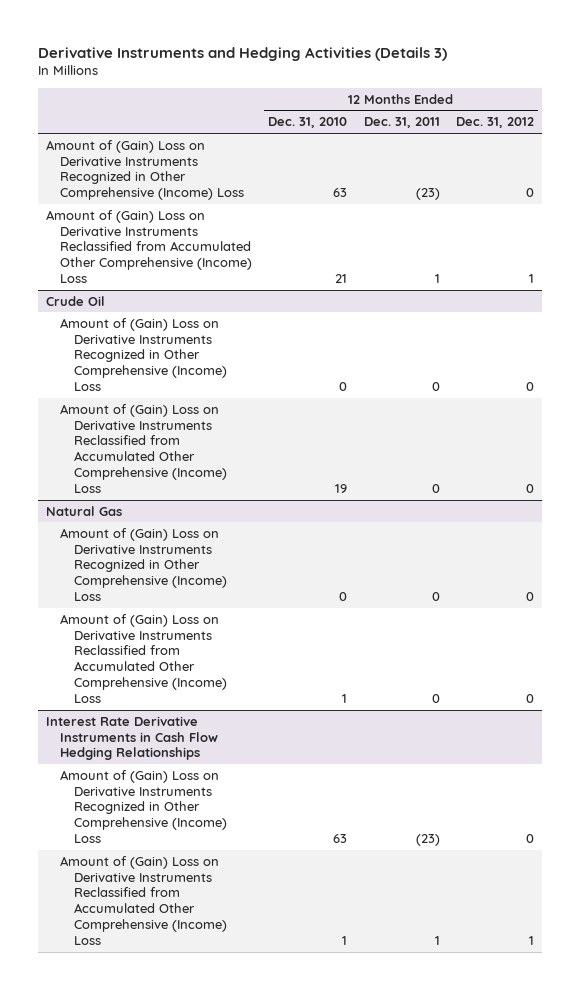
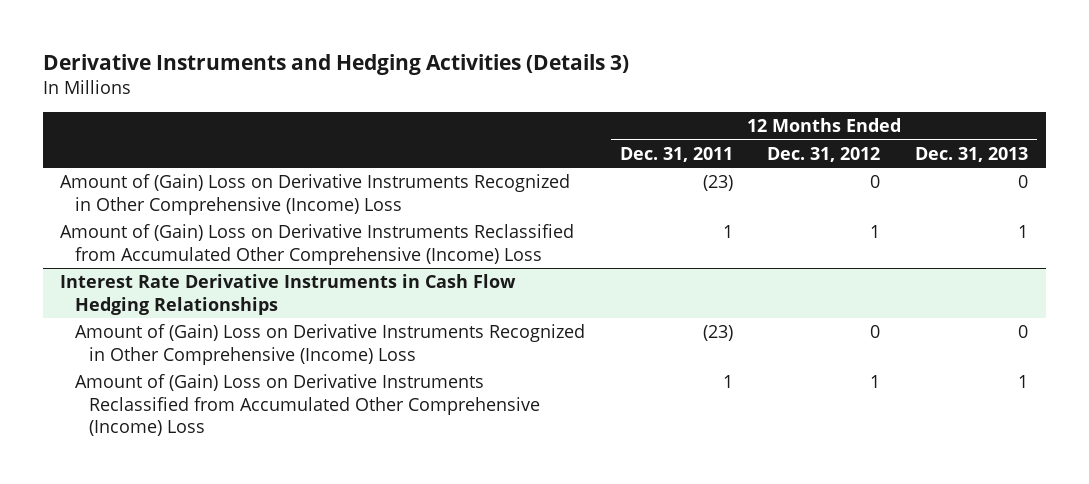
- | 12 Months Ended Dec. 31, 2010 | 12 Months Ended Dec. 31, 2011 | 12 Months Ended Dec. 31, 2012
+ | 12 Months Ended Dec. 31, 2011 | 12 Months Ended Dec. 31, 2012 | 12 Months Ended Dec. 31, 2013
- Crude Oil
- Amount of (Gain) Loss on Derivative Instruments Recognized in Other Comprehensive (Income) Loss | 0 | 0 | 0
- Amount of (Gain) Loss on Derivative Instruments Reclassified from Accumulated Other Comprehensive (Income) Loss | 19 | 0 | 0
- Natural Gas
- Amount of (Gain) Loss on Derivative Instruments Recognized in Other Comprehensive (Income) Loss | 0 | 0 | 0
- Amount of (Gain) Loss on Derivative Instruments Reclassified from Accumulated Other Comprehensive (Income) Loss | 1 | 0 | 0

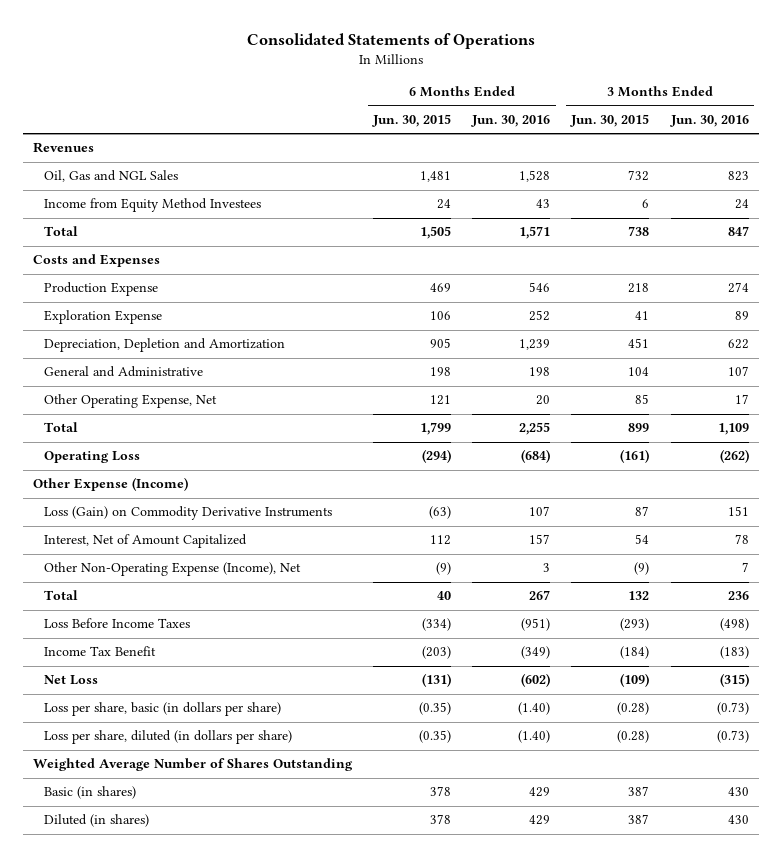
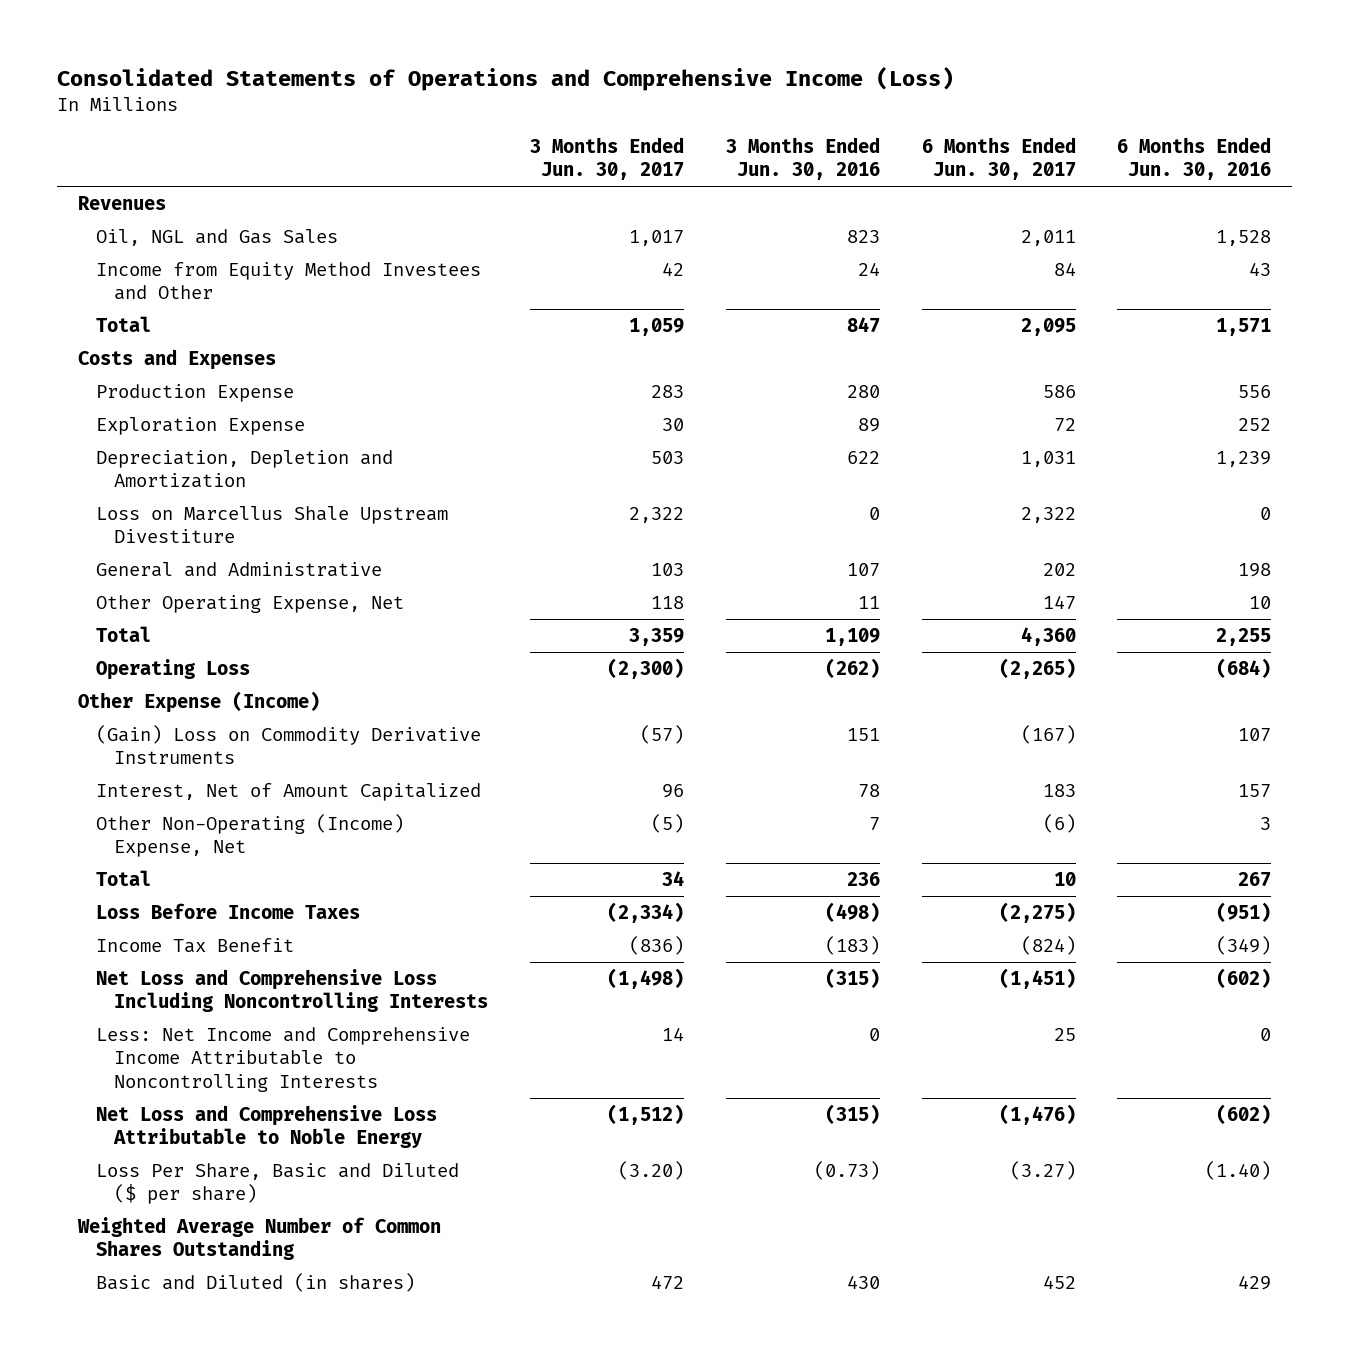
- Consolidated Statements of Operations
+ Consolidated Statements of Operations and Comprehensive Income (Loss)
- | 6 Months Ended Jun. 30, 2015 | 6 Months Ended Jun. 30, 2016 | 3 Months Ended Jun. 30, 2015 | 3 Months Ended Jun. 30, 2016
+ | 3 Months Ended Jun. 30, 2017 | 3 Months Ended Jun. 30, 2016 | 6 Months Ended Jun. 30, 2017 | 6 Months Ended Jun. 30, 2016
- Oil, Gas and NGL Sales | 1,481 | 1,528 | 732 | 823
- Income from Equity Method Investees | 24 | 43 | 6 | 24
+ Oil, NGL and Gas Sales | 1,017 | 823 | 2,011 | 1,528
+ Income from Equity Method Investees and Other | 42 | 24 | 84 | 43
- Production Expense | 469 | 546 | 218 | 274
+ Production Expense | 283 | 280 | 586 | 556
+ Loss on Marcellus Shale Upstream Divestiture | 2,322 | 0 | 2,322 | 0
- Other Operating Expense, Net | 121 | 20 | 85 | 17
+ Other Operating Expense, Net | 118 | 11 | 147 | 10
- Loss (Gain) on Commodity Derivative Instruments | (63) | 107 | 87 | 151
+ (Gain) Loss on Commodity Derivative Instruments | (57) | 151 | (167) | 107
- Other Non-Operating Expense (Income), Net | (9) | 3 | (9) | 7
+ Other Non-Operating (Income) Expense, Net | (5) | 7 | (6) | 3
- Net Loss | (131) | (602) | (109) | (315)
- Loss per share, basic (in dollars per share) | (0.35) | (1.40) | (0.28) | (0.73)
- Loss per share, diluted (in dollars per share) | (0.35) | (1.40) | (0.28) | (0.73)
- Weighted Average Number of Shares Outstanding
- Basic (in shares) | 378 | 429 | 387 | 430
- Diluted (in shares) | 378 | 429 | 387 | 430
+ Net Loss and Comprehensive Loss Including Noncontrolling Interests | (1,498) | (315) | (1,451) | (602)
+ Less: Net Income and Comprehensive Income Attributable to Noncontrolling Interests | 14 | 0 | 25 | 0
+ Net Loss and Comprehensive Loss Attributable to Noble Energy | (1,512) | (315) | (1,476) | (602)
+ Loss Per Share, Basic and Diluted ($ per share) | (3.20) | (0.73) | (3.27) | (1.40)
+ Weighted Average Number of Common Shares Outstanding
+ Basic and Diluted (in shares) | 472 | 430 | 452 | 429

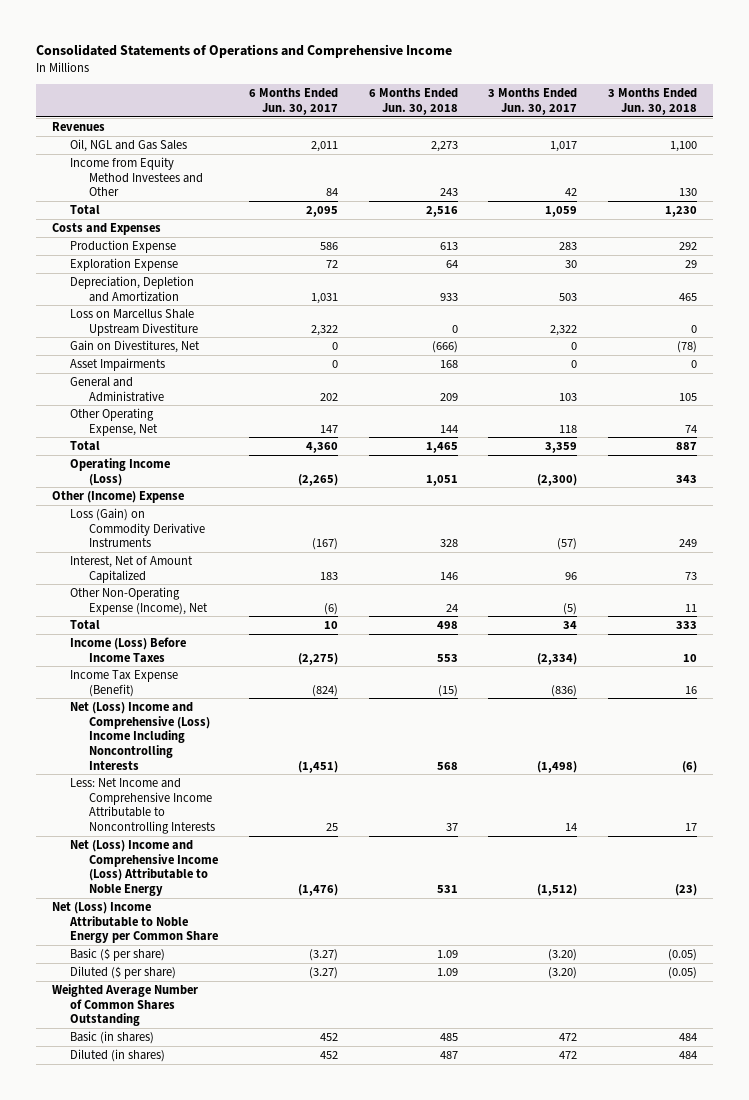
- Consolidated Statements of Operations and Comprehensive Income (Loss)
+ Consolidated Statements of Operations and Comprehensive Income
- | 3 Months Ended Jun. 30, 2017 | 3 Months Ended Jun. 30, 2016 | 6 Months Ended Jun. 30, 2017 | 6 Months Ended Jun. 30, 2016
+ | 6 Months Ended Jun. 30, 2017 | 6 Months Ended Jun. 30, 2018 | 3 Months Ended Jun. 30, 2017 | 3 Months Ended Jun. 30, 2018
+ Gain on Divestitures, Net | 0 | (666) | 0 | (78)
+ Asset Impairments | 0 | 168 | 0 | 0
- Operating Loss | (2,300) | (262) | (2,265) | (684)
- Other Expense (Income)
- (Gain) Loss on Commodity Derivative Instruments | (57) | 151 | (167) | 107
+ Operating Income (Loss) | (2,265) | 1,051 | (2,300) | 343
+ Other (Income) Expense
+ Loss (Gain) on Commodity Derivative Instruments | (167) | 328 | (57) | 249
- Other Non-Operating (Income) Expense, Net | (5) | 7 | (6) | 3
+ Other Non-Operating Expense (Income), Net | (6) | 24 | (5) | 11
- Loss Before Income Taxes | (2,334) | (498) | (2,275) | (951)
- Income Tax Benefit | (836) | (183) | (824) | (349)
- Net Loss and Comprehensive Loss Including Noncontrolling Interests | (1,498) | (315) | (1,451) | (602)
+ Income (Loss) Before Income Taxes | (2,275) | 553 | (2,334) | 10
+ Income Tax Expense (Benefit) | (824) | (15) | (836) | 16
+ Net (Loss) Income and Comprehensive (Loss) Income Including Noncontrolling Interests | (1,451) | 568 | (1,498) | (6)
- Net Loss and Comprehensive Loss Attributable to Noble Energy | (1,512) | (315) | (1,476) | (602)
- Loss Per Share, Basic and Diluted ($ per share) | (3.20) | (0.73) | (3.27) | (1.40)
+ Net (Loss) Income and Comprehensive Income (Loss) Attributable to Noble Energy | (1,476) | 531 | (1,512) | (23)
+ Net (Loss) Income Attributable to Noble Energy per Common Share
+ Basic ($ per share) | (3.27) | 1.09 | (3.20) | (0.05)
+ Diluted ($ per share) | (3.27) | 1.09 | (3.20) | (0.05)
- Basic and Diluted (in shares) | 472 | 430 | 452 | 429
+ Basic (in shares) | 452 | 485 | 472 | 484
+ Diluted (in shares) | 452 | 487 | 472 | 484

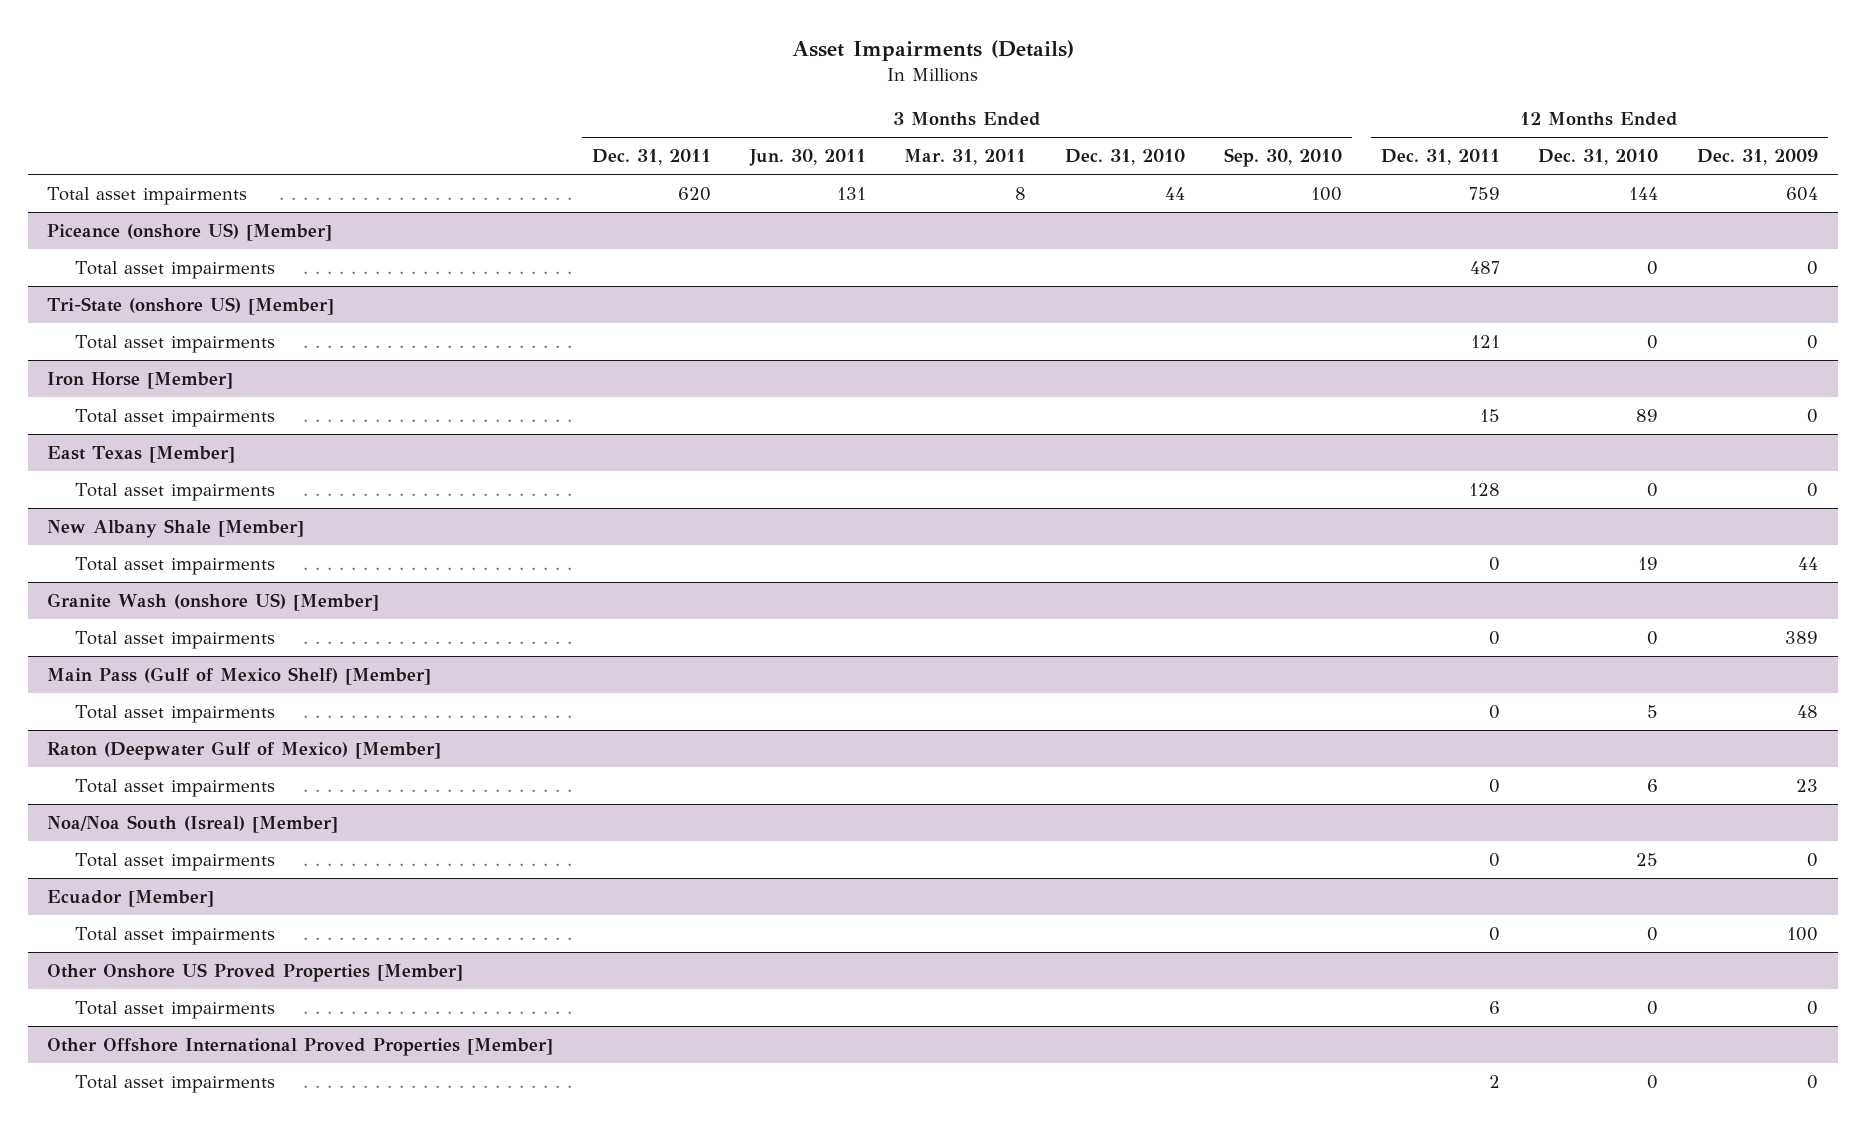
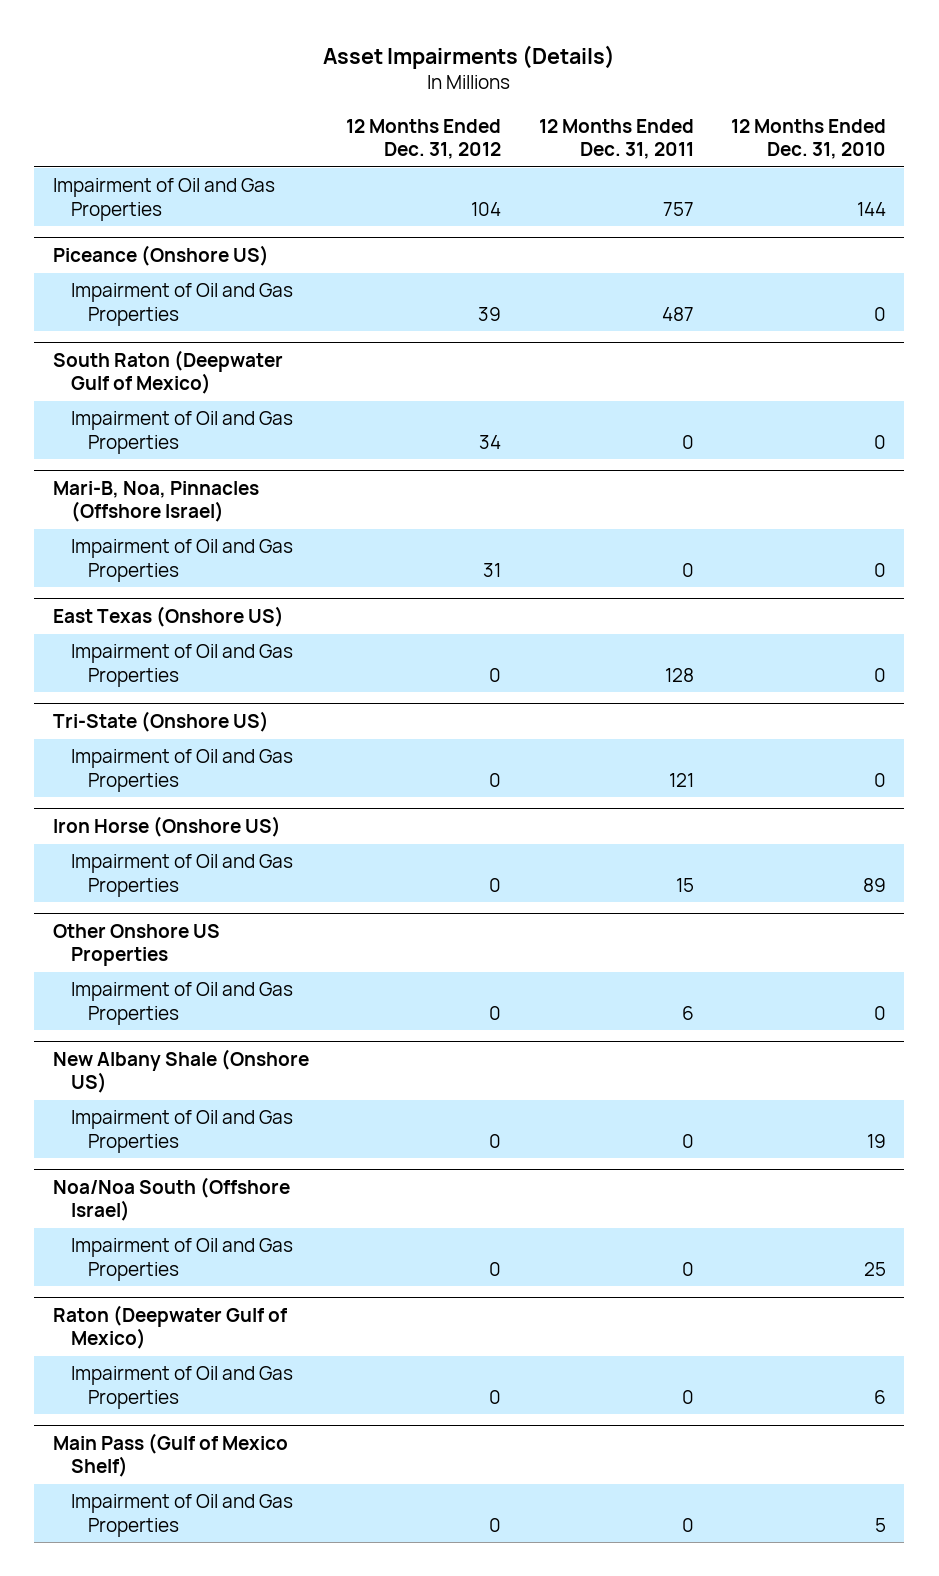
- | 3 Months Ended Dec. 31, 2011 | 3 Months Ended Jun. 30, 2011 | 3 Months Ended Mar. 31, 2011 | 3 Months Ended Dec. 31, 2010 | 3 Months Ended Sep. 30, 2010 | 12 Months Ended Dec. 31, 2011 | 12 Months Ended Dec. 31, 2010 | 12 Months Ended Dec. 31, 2009
+ | 12 Months Ended Dec. 31, 2012 | 12 Months Ended Dec. 31, 2011 | 12 Months Ended Dec. 31, 2010
- Total asset impairments | 620 | 131 | 8 | 44 | 100 | 759 | 144 | 604
- Piceance (onshore US) [Member]
- Total asset impairments | | | | | | 487 | 0 | 0
- Tri-State (onshore US) [Member]
- Total asset impairments | | | | | | 121 | 0 | 0
- Iron Horse [Member]
- Total asset impairments | | | | | | 15 | 89 | 0
- East Texas [Member]
- Total asset impairments | | | | | | 128 | 0 | 0
- New Albany Shale [Member]
- Total asset impairments | | | | | | 0 | 19 | 44
- Granite Wash (onshore US) [Member]
- Total asset impairments | | | | | | 0 | 0 | 389
- Main Pass (Gulf of Mexico Shelf) [Member]
- Total asset impairments | | | | | | 0 | 5 | 48
- Raton (Deepwater Gulf of Mexico) [Member]
- Total asset impairments | | | | | | 0 | 6 | 23
- Noa/Noa South (Isreal) [Member]
- Total asset impairments | | | | | | 0 | 25 | 0
- Ecuador [Member]
- Total asset impairments | | | | | | 0 | 0 | 100
- Other Onshore US Proved Properties [Member]
- Total asset impairments | | | | | | 6 | 0 | 0
- Other Offshore International Proved Properties [Member]
- Total asset impairments | | | | | | 2 | 0 | 0
+ Impairment of Oil and Gas Properties | 104 | 757 | 144
+ Piceance (Onshore US)
+ Impairment of Oil and Gas Properties | 39 | 487 | 0
+ South Raton (Deepwater Gulf of Mexico)
+ Impairment of Oil and Gas Properties | 34 | 0 | 0
+ Mari-B, Noa, Pinnacles (Offshore Israel)
+ Impairment of Oil and Gas Properties | 31 | 0 | 0
+ East Texas (Onshore US)
+ Impairment of Oil and Gas Properties | 0 | 128 | 0
+ Tri-State (Onshore US)
+ Impairment of Oil and Gas Properties | 0 | 121 | 0
+ Iron Horse (Onshore US)
+ Impairment of Oil and Gas Properties | 0 | 15 | 89
+ Other Onshore US Properties
+ Impairment of Oil and Gas Properties | 0 | 6 | 0
+ New Albany Shale (Onshore US)
+ Impairment of Oil and Gas Properties | 0 | 0 | 19
+ Noa/Noa South (Offshore Israel)
+ Impairment of Oil and Gas Properties | 0 | 0 | 25
+ Raton (Deepwater Gulf of Mexico)
+ Impairment of Oil and Gas Properties | 0 | 0 | 6
+ Main Pass (Gulf of Mexico Shelf)
+ Impairment of Oil and Gas Properties | 0 | 0 | 5

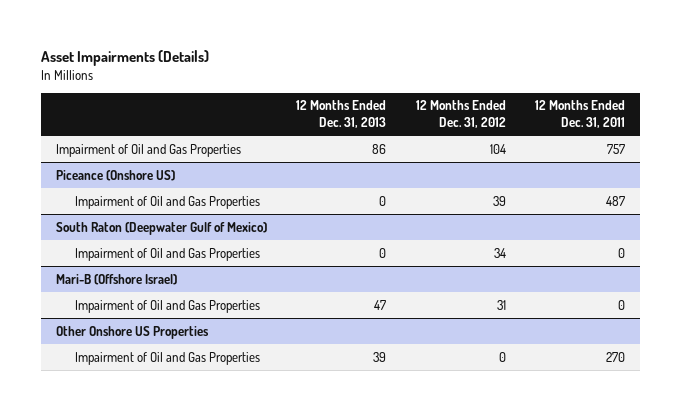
- | 12 Months Ended Dec. 31, 2012 | 12 Months Ended Dec. 31, 2011 | 12 Months Ended Dec. 31, 2010
+ | 12 Months Ended Dec. 31, 2013 | 12 Months Ended Dec. 31, 2012 | 12 Months Ended Dec. 31, 2011
- Mari-B, Noa, Pinnacles (Offshore Israel)
+ Mari-B (Offshore Israel)
- East Texas (Onshore US)
- Impairment of Oil and Gas Properties | 0 | 128 | 0
- Tri-State (Onshore US)
- Impairment of Oil and Gas Properties | 0 | 121 | 0
- Iron Horse (Onshore US)
- Impairment of Oil and Gas Properties | 0 | 15 | 89
@ Other Onshore US Properties
- Impairment of Oil and Gas Properties | 0 | 6 | 0
- New Albany Shale (Onshore US)
- Impairment of Oil and Gas Properties | 0 | 0 | 19
- Noa/Noa South (Offshore Israel)
- Impairment of Oil and Gas Properties | 0 | 0 | 25
- Raton (Deepwater Gulf of Mexico)
- Impairment of Oil and Gas Properties | 0 | 0 | 6
- Main Pass (Gulf of Mexico Shelf)
- Impairment of Oil and Gas Properties | 0 | 0 | 5
@ Other Onshore US Properties
+ Impairment of Oil and Gas Properties | 39 | 0 | 270

